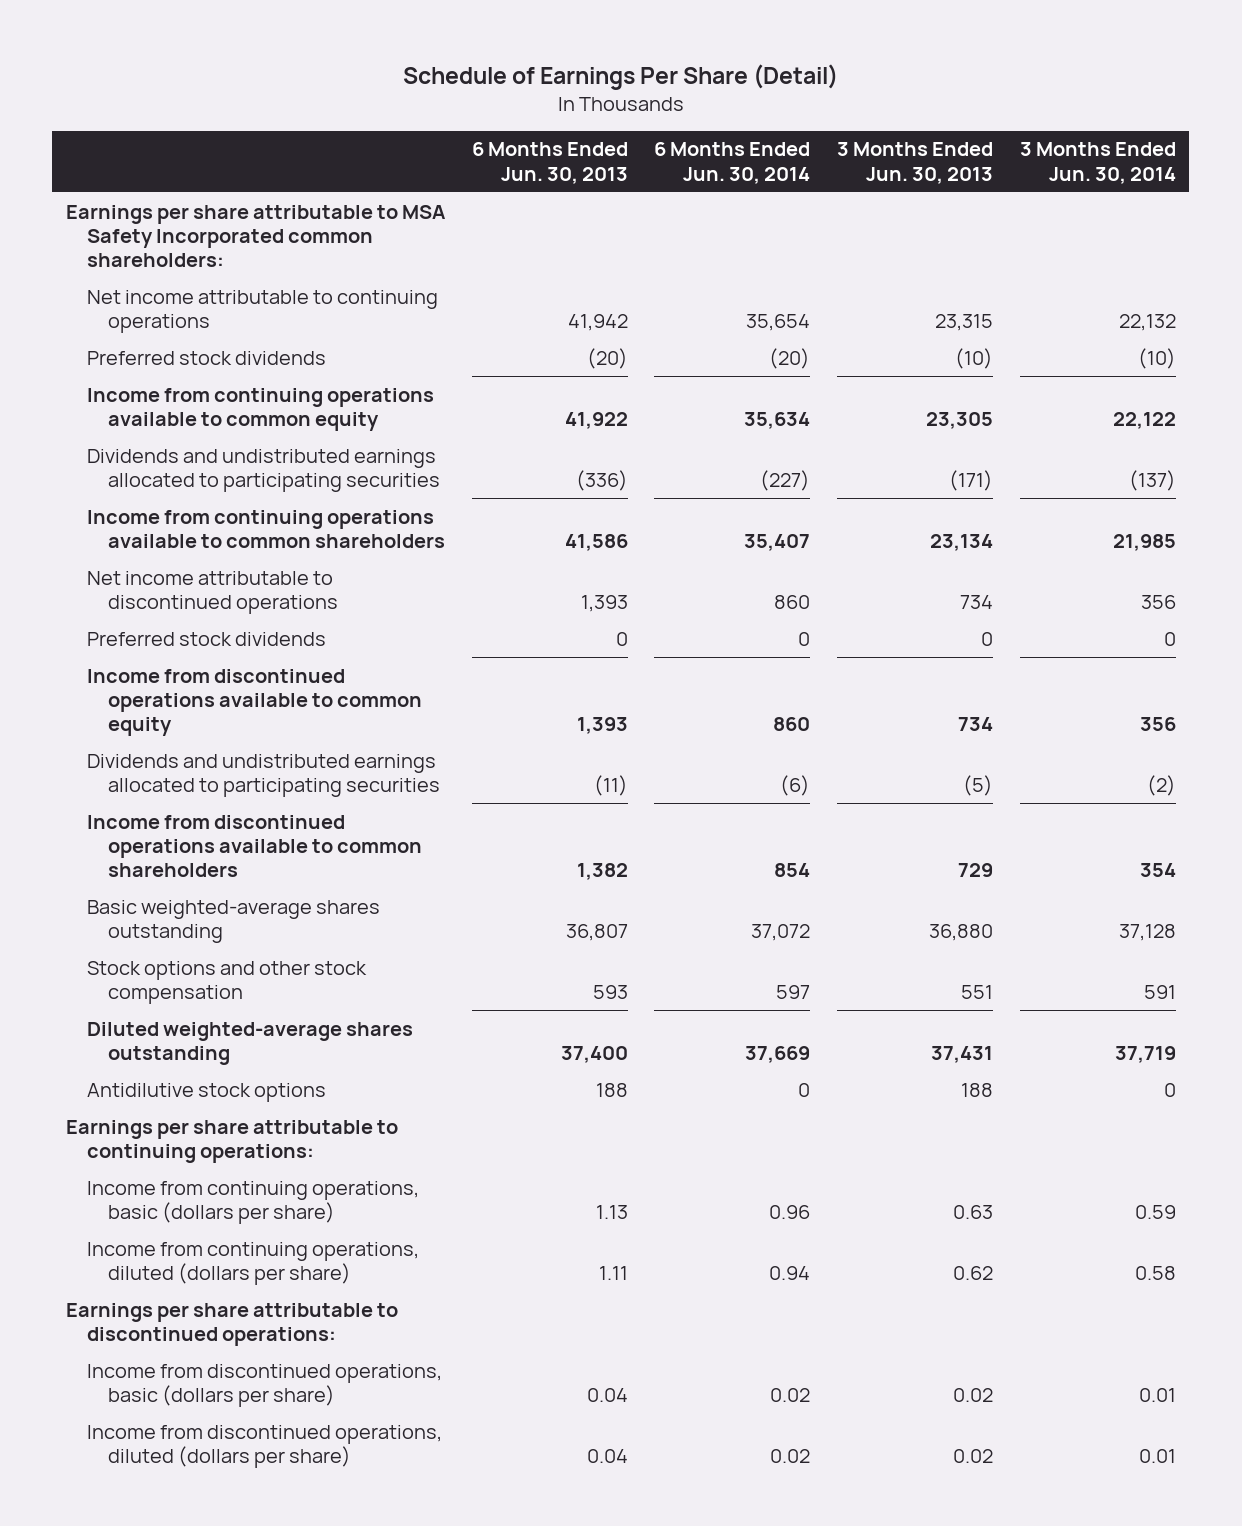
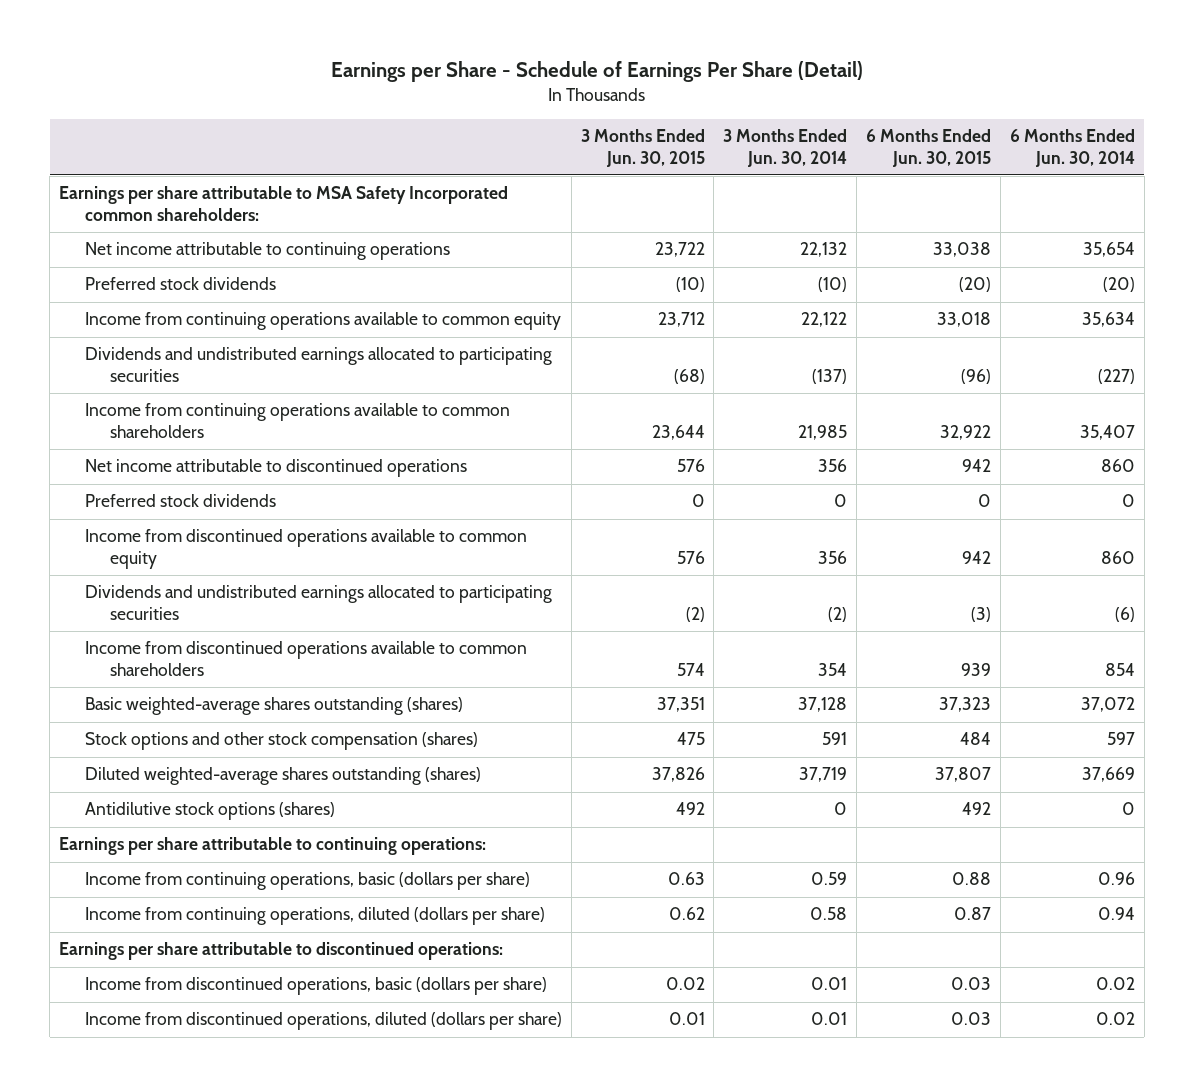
- Schedule of Earnings Per Share (Detail)
+ Earnings per Share - Schedule of Earnings Per Share (Detail)
- | 6 Months Ended Jun. 30, 2013 | 6 Months Ended Jun. 30, 2014 | 3 Months Ended Jun. 30, 2013 | 3 Months Ended Jun. 30, 2014
+ | 3 Months Ended Jun. 30, 2015 | 3 Months Ended Jun. 30, 2014 | 6 Months Ended Jun. 30, 2015 | 6 Months Ended Jun. 30, 2014
- Basic weighted-average shares outstanding | 36,807 | 37,072 | 36,880 | 37,128
- Stock options and other stock compensation | 593 | 597 | 551 | 591
- Diluted weighted-average shares outstanding | 37,400 | 37,669 | 37,431 | 37,719
- Antidilutive stock options | 188 | 0 | 188 | 0
+ Basic weighted-average shares outstanding (shares) | 37,351 | 37,128 | 37,323 | 37,072
+ Stock options and other stock compensation (shares) | 475 | 591 | 484 | 597
+ Diluted weighted-average shares outstanding (shares) | 37,826 | 37,719 | 37,807 | 37,669
+ Antidilutive stock options (shares) | 492 | 0 | 492 | 0

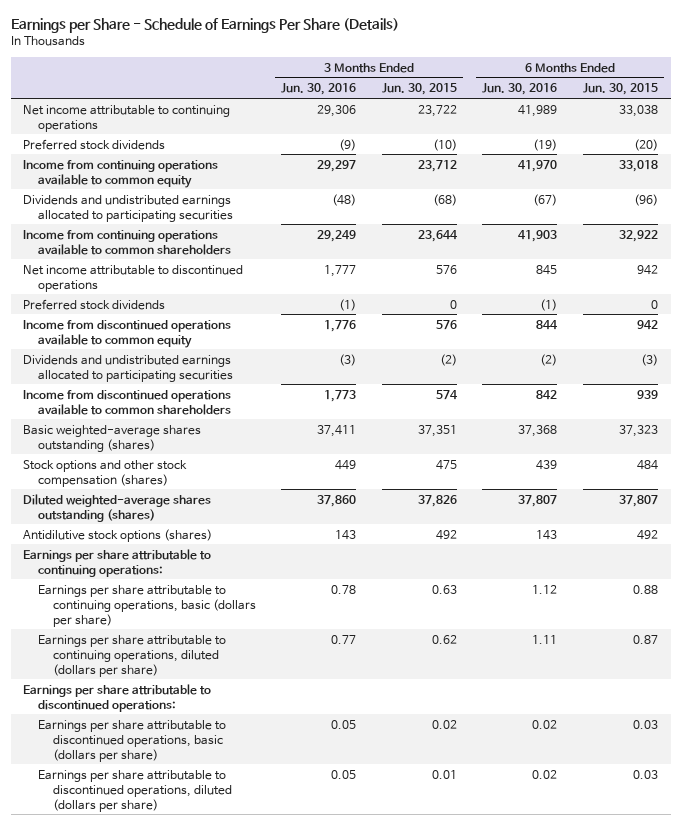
- Earnings per Share - Schedule of Earnings Per Share (Detail)
+ Earnings per Share - Schedule of Earnings Per Share (Details)
- | 3 Months Ended Jun. 30, 2015 | 3 Months Ended Jun. 30, 2014 | 6 Months Ended Jun. 30, 2015 | 6 Months Ended Jun. 30, 2014
+ | 3 Months Ended Jun. 30, 2016 | 3 Months Ended Jun. 30, 2015 | 6 Months Ended Jun. 30, 2016 | 6 Months Ended Jun. 30, 2015
- Earnings per share attributable to MSA Safety Incorporated common shareholders:
- Income from continuing operations, basic (dollars per share) | 0.63 | 0.59 | 0.88 | 0.96
- Income from continuing operations, diluted (dollars per share) | 0.62 | 0.58 | 0.87 | 0.94
+ Earnings per share attributable to continuing operations, basic (dollars per share) | 0.78 | 0.63 | 1.12 | 0.88
+ Earnings per share attributable to continuing operations, diluted (dollars per share) | 0.77 | 0.62 | 1.11 | 0.87
- Income from discontinued operations, basic (dollars per share) | 0.02 | 0.01 | 0.03 | 0.02
- Income from discontinued operations, diluted (dollars per share) | 0.01 | 0.01 | 0.03 | 0.02
+ Earnings per share attributable to discontinued operations, basic (dollars per share) | 0.05 | 0.02 | 0.02 | 0.03
+ Earnings per share attributable to discontinued operations, diluted (dollars per share) | 0.05 | 0.01 | 0.02 | 0.03

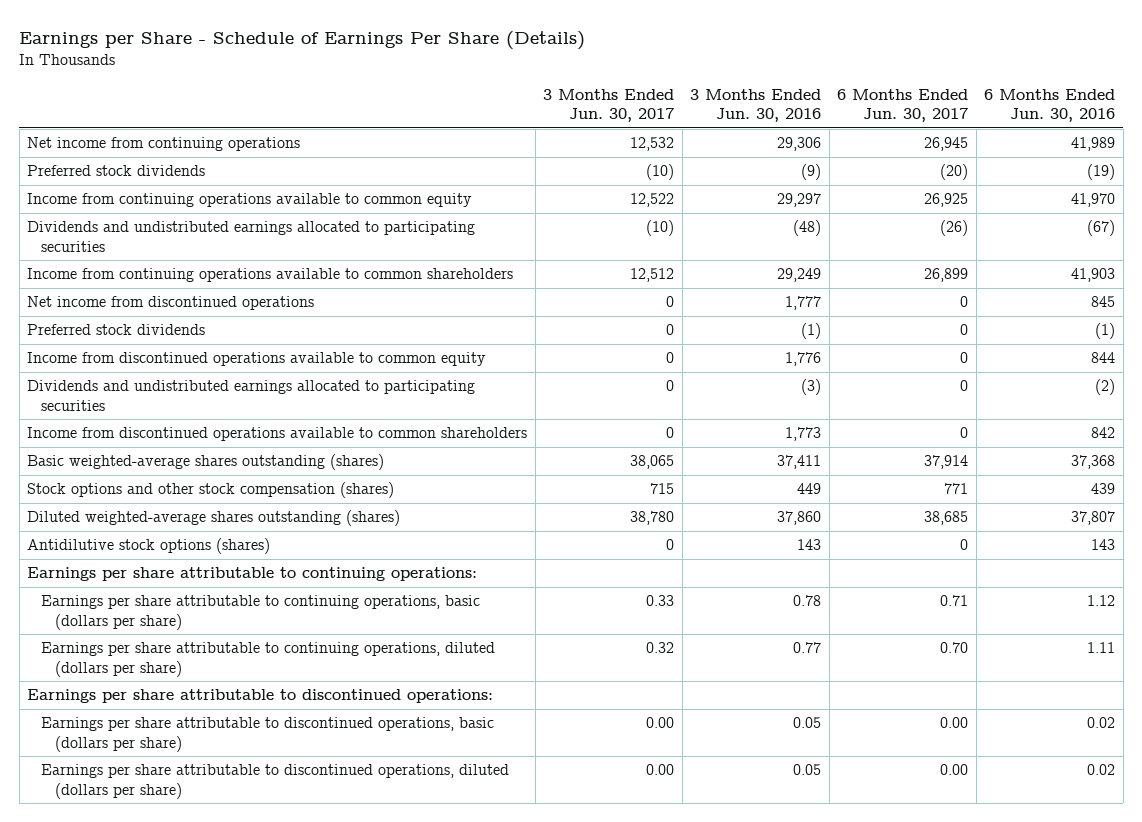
- | 3 Months Ended Jun. 30, 2016 | 3 Months Ended Jun. 30, 2015 | 6 Months Ended Jun. 30, 2016 | 6 Months Ended Jun. 30, 2015
+ | 3 Months Ended Jun. 30, 2017 | 3 Months Ended Jun. 30, 2016 | 6 Months Ended Jun. 30, 2017 | 6 Months Ended Jun. 30, 2016
- Net income attributable to continuing operations | 29,306 | 23,722 | 41,989 | 33,038
+ Net income from continuing operations | 12,532 | 29,306 | 26,945 | 41,989
- Net income attributable to discontinued operations | 1,777 | 576 | 845 | 942
+ Net income from discontinued operations | 0 | 1,777 | 0 | 845

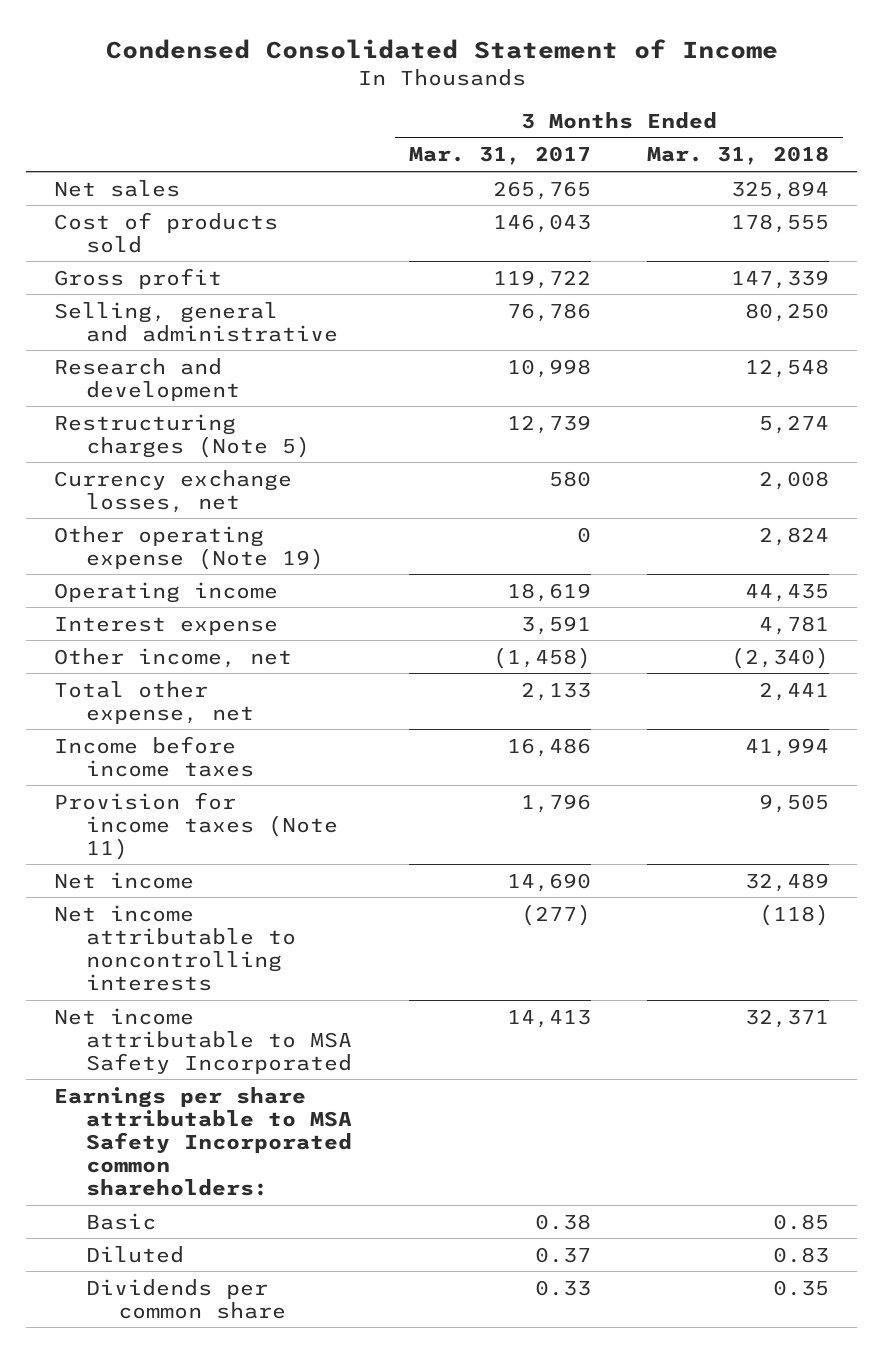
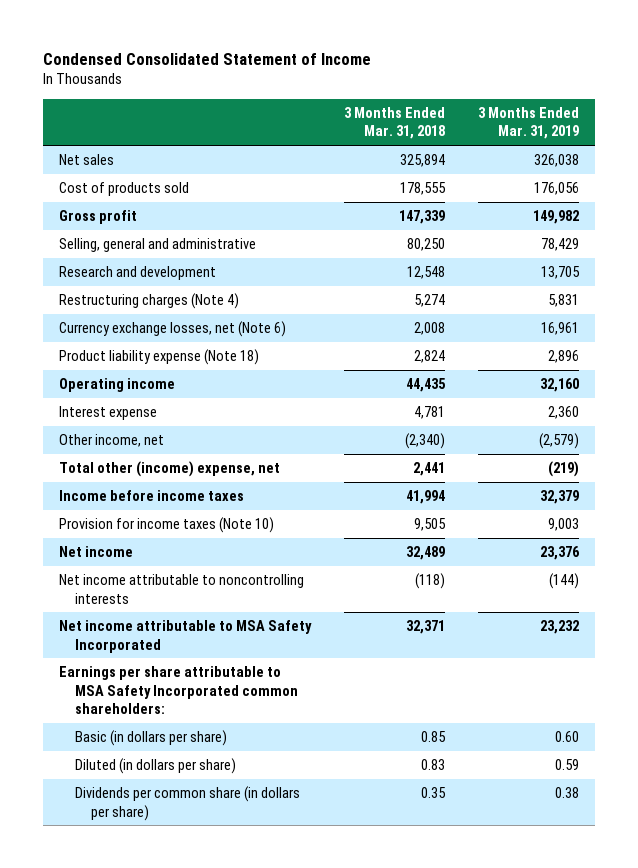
- | 3 Months Ended Mar. 31, 2017 | 3 Months Ended Mar. 31, 2018
+ | 3 Months Ended Mar. 31, 2018 | 3 Months Ended Mar. 31, 2019
- Restructuring charges (Note 5) | 12,739 | 5,274
- Currency exchange losses, net | 580 | 2,008
- Other operating expense (Note 19) | 0 | 2,824
+ Restructuring charges (Note 4) | 5,274 | 5,831
+ Currency exchange losses, net (Note 6) | 2,008 | 16,961
+ Product liability expense (Note 18) | 2,824 | 2,896
- Total other expense, net | 2,133 | 2,441
+ Total other (income) expense, net | 2,441 | (219)
- Provision for income taxes (Note 11) | 1,796 | 9,505
+ Provision for income taxes (Note 10) | 9,505 | 9,003
- Basic | 0.38 | 0.85
- Diluted | 0.37 | 0.83
- Dividends per common share | 0.33 | 0.35
+ Basic (in dollars per share) | 0.85 | 0.60
+ Diluted (in dollars per share) | 0.83 | 0.59
+ Dividends per common share (in dollars per share) | 0.35 | 0.38

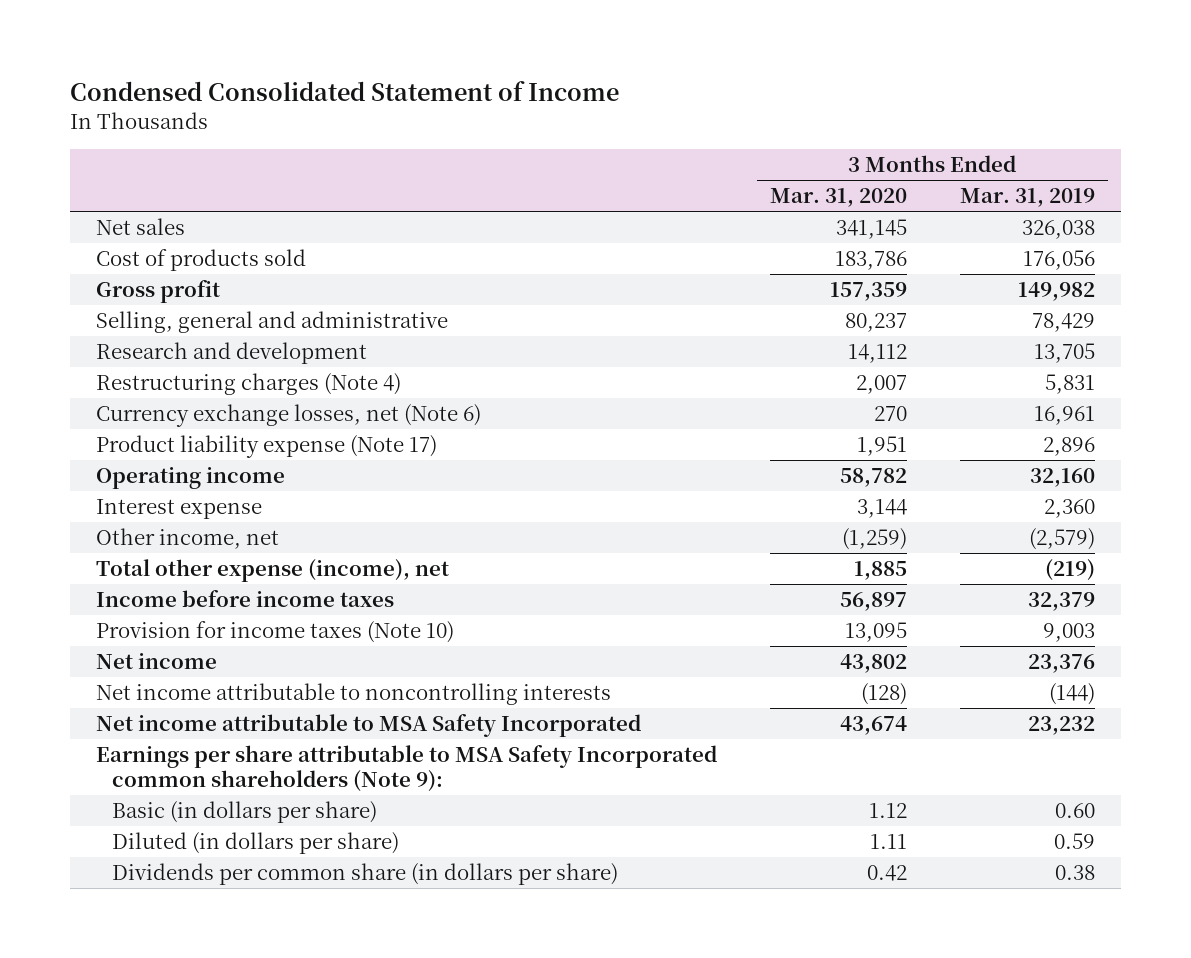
- | 3 Months Ended Mar. 31, 2018 | 3 Months Ended Mar. 31, 2019
+ | 3 Months Ended Mar. 31, 2020 | 3 Months Ended Mar. 31, 2019
- Product liability expense (Note 18) | 2,824 | 2,896
+ Product liability expense (Note 17) | 1,951 | 2,896
- Total other (income) expense, net | 2,441 | (219)
+ Total other expense (income), net | 1,885 | (219)
- Earnings per share attributable to MSA Safety Incorporated common shareholders:
+ Earnings per share attributable to MSA Safety Incorporated common shareholders (Note 9):

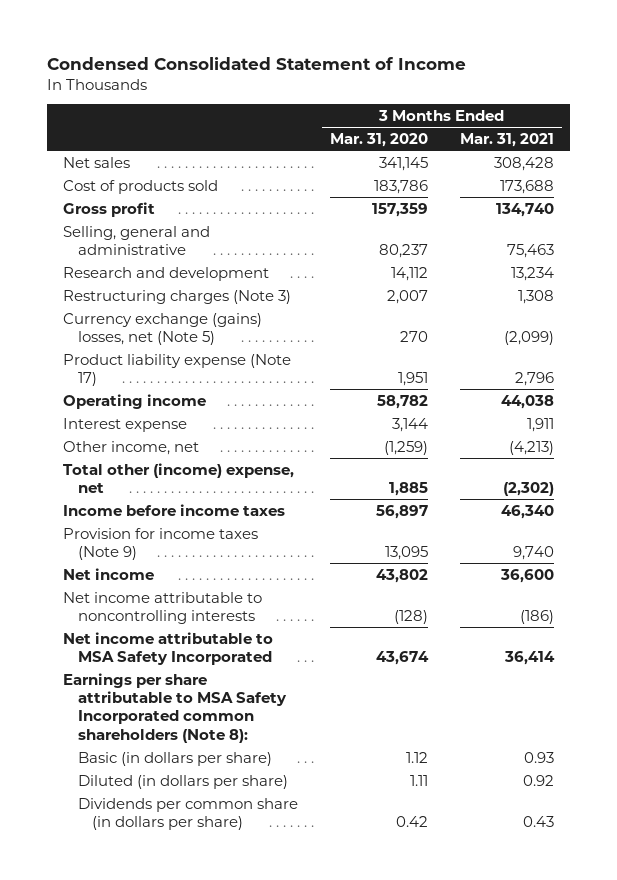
- | 3 Months Ended Mar. 31, 2020 | 3 Months Ended Mar. 31, 2019
+ | 3 Months Ended Mar. 31, 2020 | 3 Months Ended Mar. 31, 2021
- Restructuring charges (Note 4) | 2,007 | 5,831
- Currency exchange losses, net (Note 6) | 270 | 16,961
+ Restructuring charges (Note 3) | 2,007 | 1,308
+ Currency exchange (gains) losses, net (Note 5) | 270 | (2,099)
- Total other expense (income), net | 1,885 | (219)
+ Total other (income) expense, net | 1,885 | (2,302)
- Provision for income taxes (Note 10) | 13,095 | 9,003
+ Provision for income taxes (Note 9) | 13,095 | 9,740
- Earnings per share attributable to MSA Safety Incorporated common shareholders (Note 9):
+ Earnings per share attributable to MSA Safety Incorporated common shareholders (Note 8):

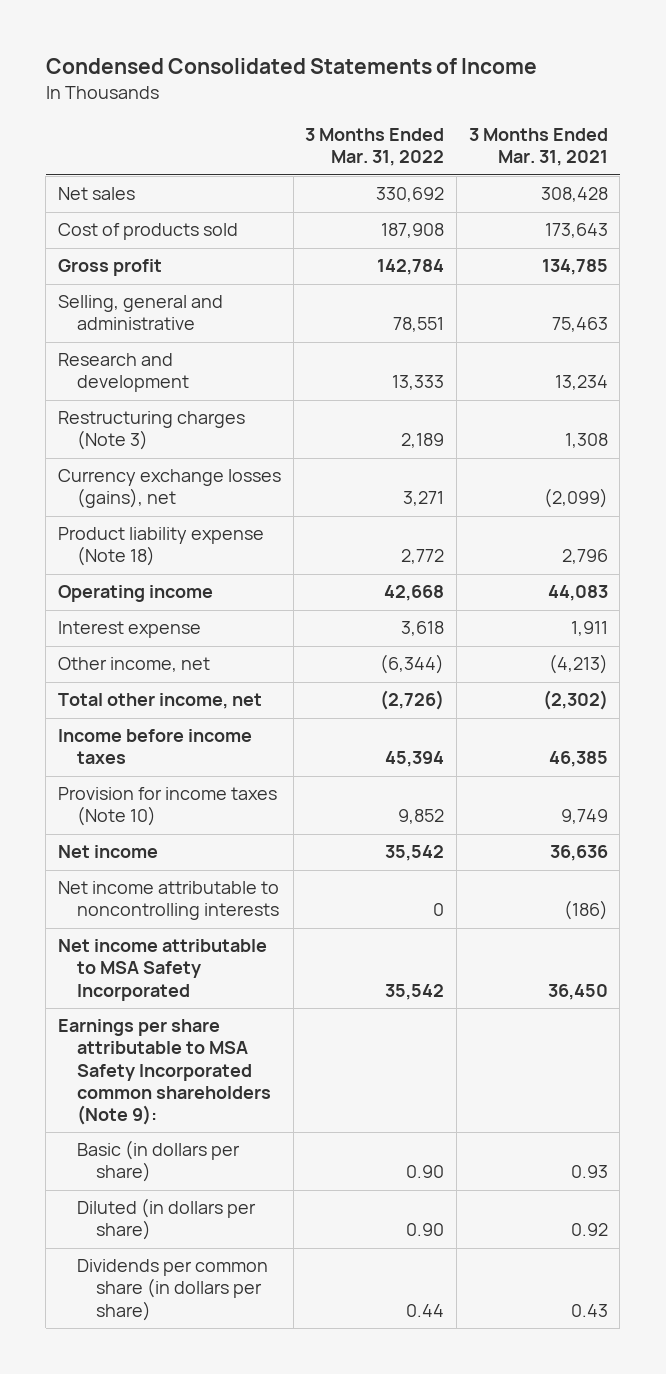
- Condensed Consolidated Statement of Income
+ Condensed Consolidated Statements of Income
- | 3 Months Ended Mar. 31, 2020 | 3 Months Ended Mar. 31, 2021
+ | 3 Months Ended Mar. 31, 2022 | 3 Months Ended Mar. 31, 2021
- Cost of products sold | 183,786 | 173,688
- Gross profit | 157,359 | 134,740
+ Cost of products sold | 187,908 | 173,643
+ Gross profit | 142,784 | 134,785
- Currency exchange (gains) losses, net (Note 5) | 270 | (2,099)
- Product liability expense (Note 17) | 1,951 | 2,796
- Operating income | 58,782 | 44,038
+ Currency exchange losses (gains), net | 3,271 | (2,099)
+ Product liability expense (Note 18) | 2,772 | 2,796
+ Operating income | 42,668 | 44,083
- Total other (income) expense, net | 1,885 | (2,302)
- Income before income taxes | 56,897 | 46,340
- Provision for income taxes (Note 9) | 13,095 | 9,740
- Net income | 43,802 | 36,600
+ Total other income, net | (2,726) | (2,302)
+ Income before income taxes | 45,394 | 46,385
+ Provision for income taxes (Note 10) | 9,852 | 9,749
+ Net income | 35,542 | 36,636
- Net income attributable to MSA Safety Incorporated | 43,674 | 36,414
- Earnings per share attributable to MSA Safety Incorporated common shareholders (Note 8):
+ Net income attributable to MSA Safety Incorporated | 35,542 | 36,450
+ Earnings per share attributable to MSA Safety Incorporated common shareholders (Note 9):

